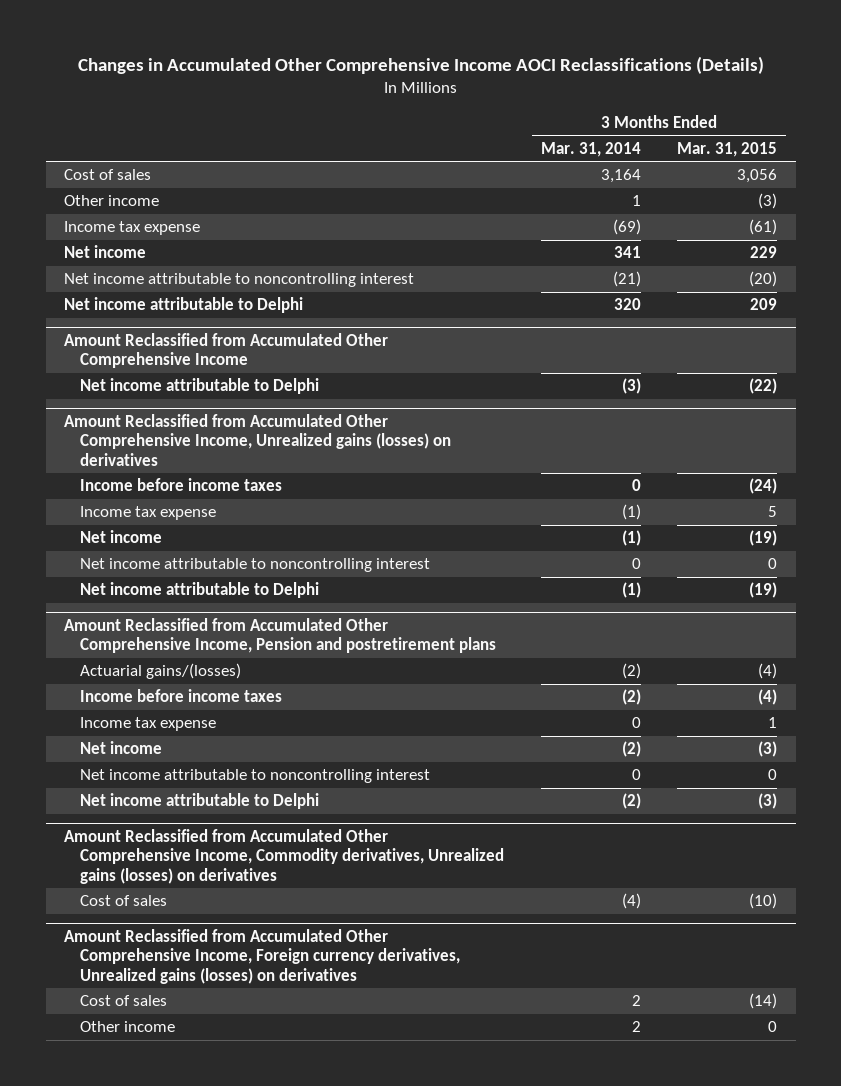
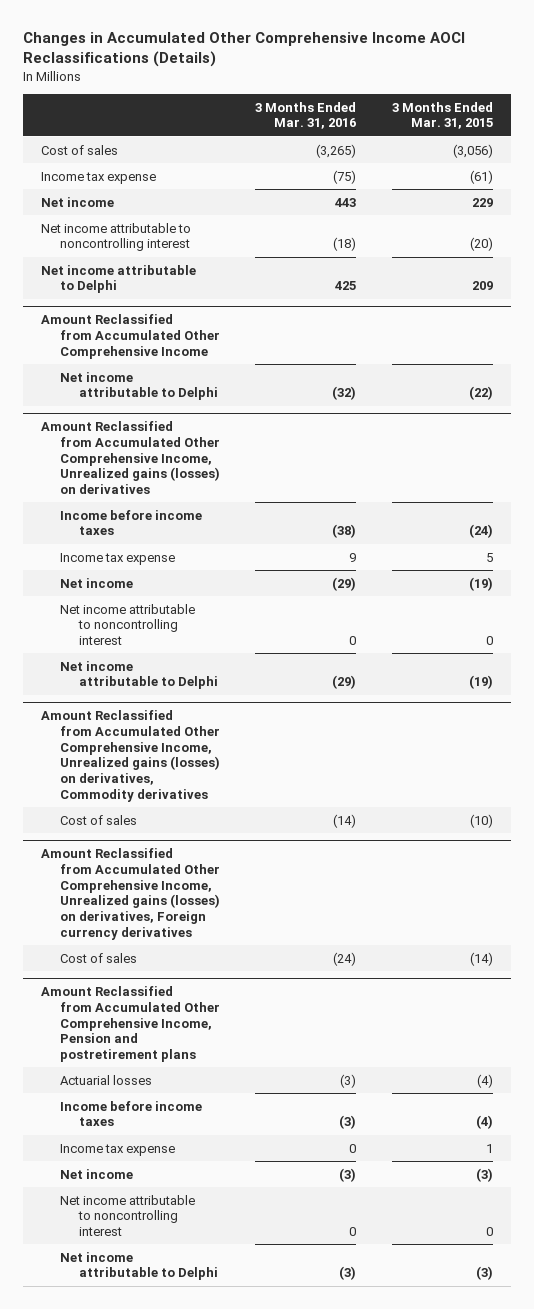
- | 3 Months Ended Mar. 31, 2014 | 3 Months Ended Mar. 31, 2015
+ | 3 Months Ended Mar. 31, 2016 | 3 Months Ended Mar. 31, 2015
- Cost of sales | 3,164 | 3,056
- Other income | 1 | (3)
+ Cost of sales | (3,265) | (3,056)
+ Amount Reclassified from Accumulated Other Comprehensive Income, Unrealized gains (losses) on derivatives, Commodity derivatives
+ Cost of sales | (14) | (10)
+ Amount Reclassified from Accumulated Other Comprehensive Income, Unrealized gains (losses) on derivatives, Foreign currency derivatives
+ Cost of sales | (24) | (14)
@ Amount Reclassified from Accumulated Other Comprehensive Income, Pension and postretirement plans
- Actuarial gains/(losses) | (2) | (4)
+ Actuarial losses | (3) | (4)
- Amount Reclassified from Accumulated Other Comprehensive Income, Commodity derivatives, Unrealized gains (losses) on derivatives
- Cost of sales | (4) | (10)
- Amount Reclassified from Accumulated Other Comprehensive Income, Foreign currency derivatives, Unrealized gains (losses) on derivatives
- Cost of sales | 2 | (14)
- Other income | 2 | 0

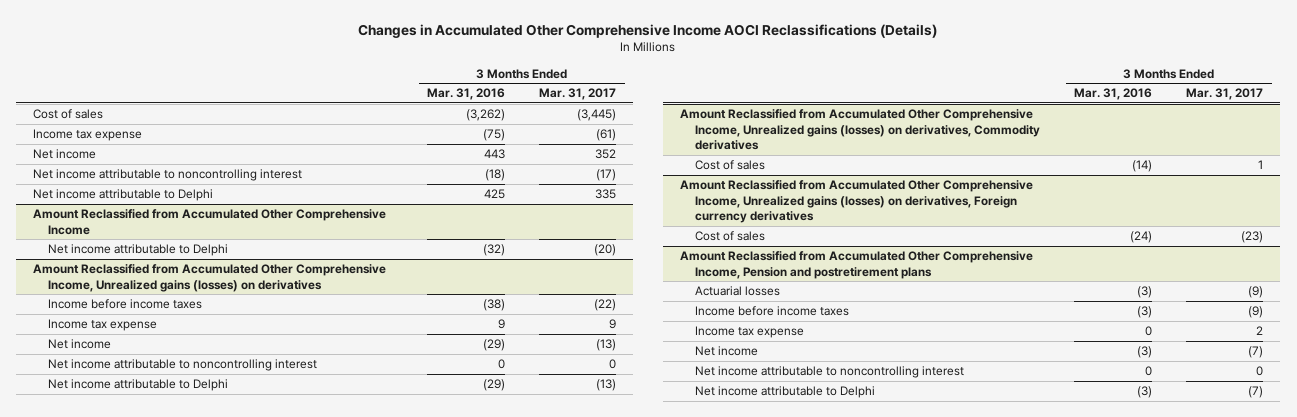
- | 3 Months Ended Mar. 31, 2016 | 3 Months Ended Mar. 31, 2015
+ | 3 Months Ended Mar. 31, 2016 | 3 Months Ended Mar. 31, 2017
- Cost of sales | (3,265) | (3,056)
+ Cost of sales | (3,262) | (3,445)

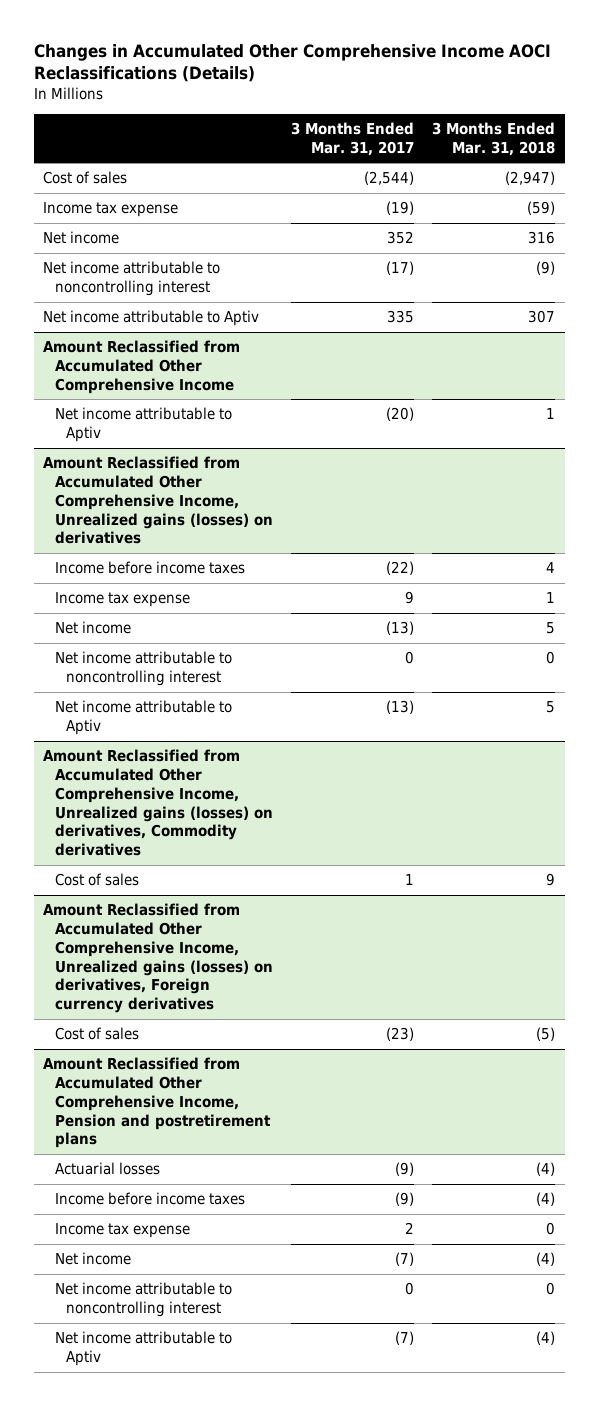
- | 3 Months Ended Mar. 31, 2016 | 3 Months Ended Mar. 31, 2017
+ | 3 Months Ended Mar. 31, 2017 | 3 Months Ended Mar. 31, 2018
- Cost of sales | (3,262) | (3,445)
- Income tax expense | (75) | (61)
+ Cost of sales | (2,544) | (2,947)
+ Income tax expense | (19) | (59)
- Net income attributable to Delphi | 425 | 335
+ Net income attributable to Aptiv | 335 | 307
@ Amount Reclassified from Accumulated Other Comprehensive Income
- Net income attributable to Delphi | (32) | (20)
+ Net income attributable to Aptiv | (20) | 1
@ Amount Reclassified from Accumulated Other Comprehensive Income, Unrealized gains (losses) on derivatives
- Net income attributable to Delphi | (29) | (13)
+ Net income attributable to Aptiv | (13) | 5
@ Amount Reclassified from Accumulated Other Comprehensive Income, Pension and postretirement plans
- Net income attributable to Delphi | (3) | (7)
+ Net income attributable to Aptiv | (7) | (4)

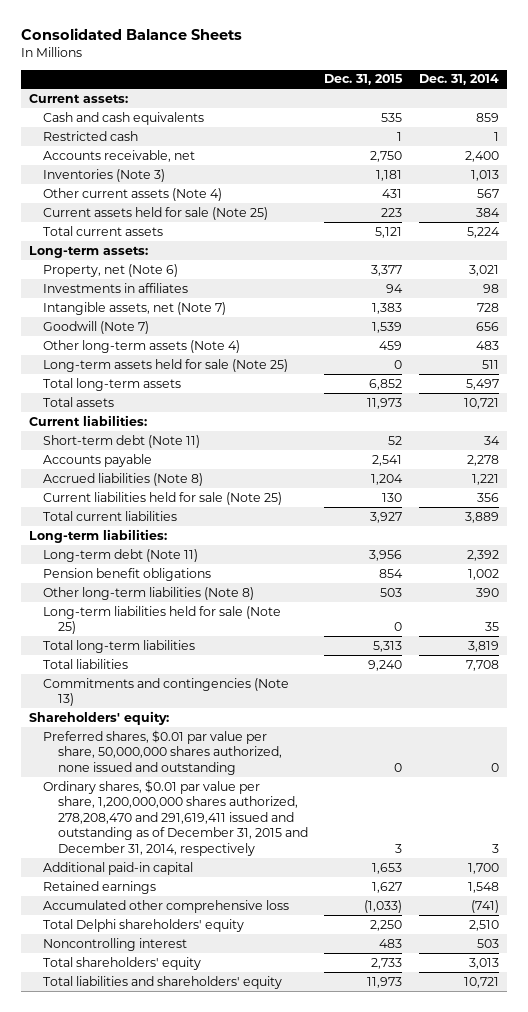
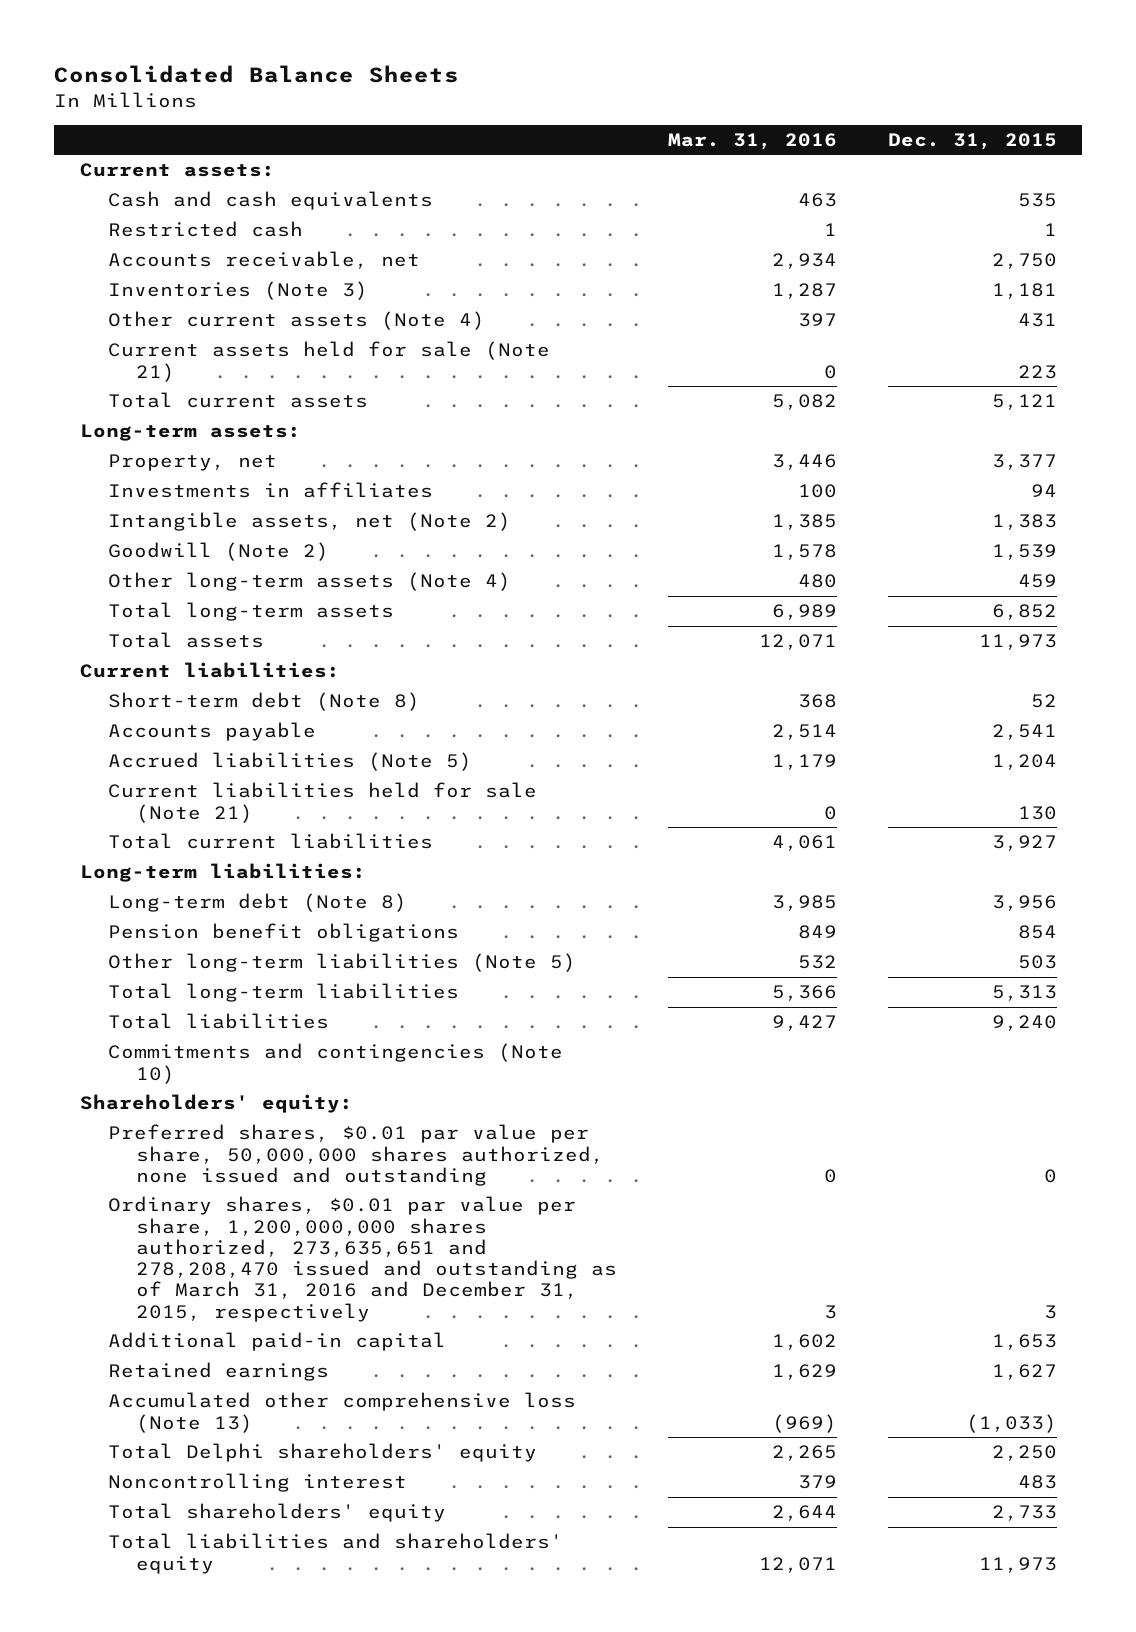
- | Dec. 31, 2015 | Dec. 31, 2014
+ | Mar. 31, 2016 | Dec. 31, 2015
- Current assets held for sale (Note 25) | 223 | 384
+ Current assets held for sale (Note 21) | 0 | 223
- Property, net (Note 6) | 3,377 | 3,021
+ Property, net | 3,446 | 3,377
- Intangible assets, net (Note 7) | 1,383 | 728
- Goodwill (Note 7) | 1,539 | 656
+ Intangible assets, net (Note 2) | 1,385 | 1,383
+ Goodwill (Note 2) | 1,578 | 1,539
- Long-term assets held for sale (Note 25) | 0 | 511
- Short-term debt (Note 11) | 52 | 34
+ Short-term debt (Note 8) | 368 | 52
- Accrued liabilities (Note 8) | 1,204 | 1,221
- Current liabilities held for sale (Note 25) | 130 | 356
+ Accrued liabilities (Note 5) | 1,179 | 1,204
+ Current liabilities held for sale (Note 21) | 0 | 130
- Long-term debt (Note 11) | 3,956 | 2,392
+ Long-term debt (Note 8) | 3,985 | 3,956
- Other long-term liabilities (Note 8) | 503 | 390
- Long-term liabilities held for sale (Note 25) | 0 | 35
+ Other long-term liabilities (Note 5) | 532 | 503
- Commitments and contingencies (Note 13)
+ Commitments and contingencies (Note 10)
- Ordinary shares, $0.01 par value per share, 1,200,000,000 shares authorized, 278,208,470 and 291,619,411 issued and outstanding as of December 31, 2015 and December 31, 2014, respectively | 3 | 3
+ Ordinary shares, $0.01 par value per share, 1,200,000,000 shares authorized, 273,635,651 and 278,208,470 issued and outstanding as of March 31, 2016 and December 31, 2015, respectively | 3 | 3
- Accumulated other comprehensive loss | (1,033) | (741)
+ Accumulated other comprehensive loss (Note 13) | (969) | (1,033)

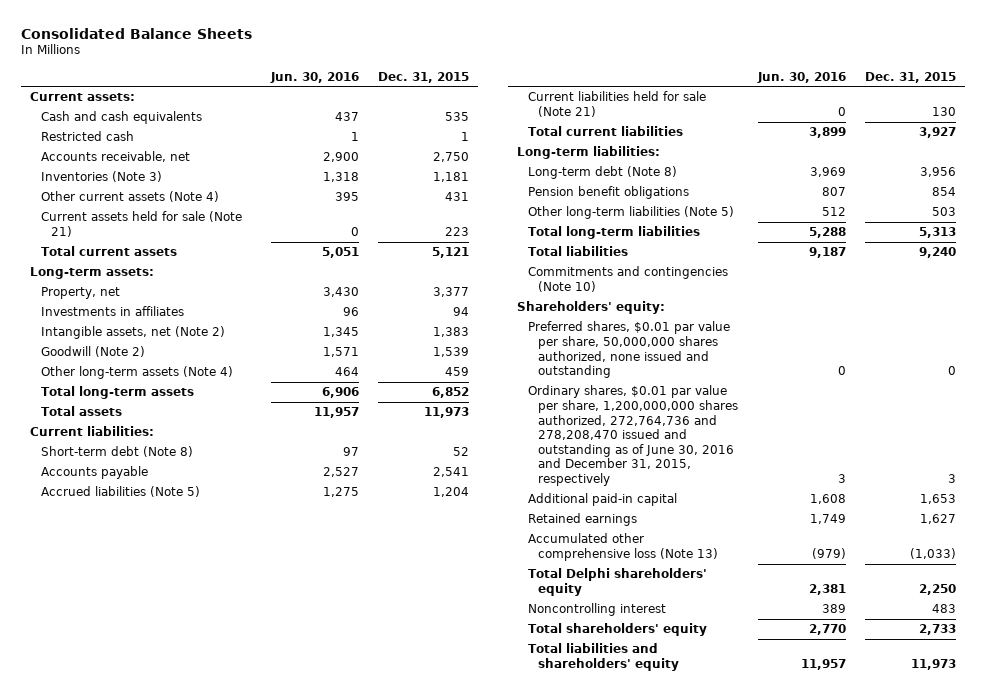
- | Mar. 31, 2016 | Dec. 31, 2015
+ | Jun. 30, 2016 | Dec. 31, 2015
- Ordinary shares, $0.01 par value per share, 1,200,000,000 shares authorized, 273,635,651 and 278,208,470 issued and outstanding as of March 31, 2016 and December 31, 2015, respectively | 3 | 3
+ Ordinary shares, $0.01 par value per share, 1,200,000,000 shares authorized, 272,764,736 and 278,208,470 issued and outstanding as of June 30, 2016 and December 31, 2015, respectively | 3 | 3

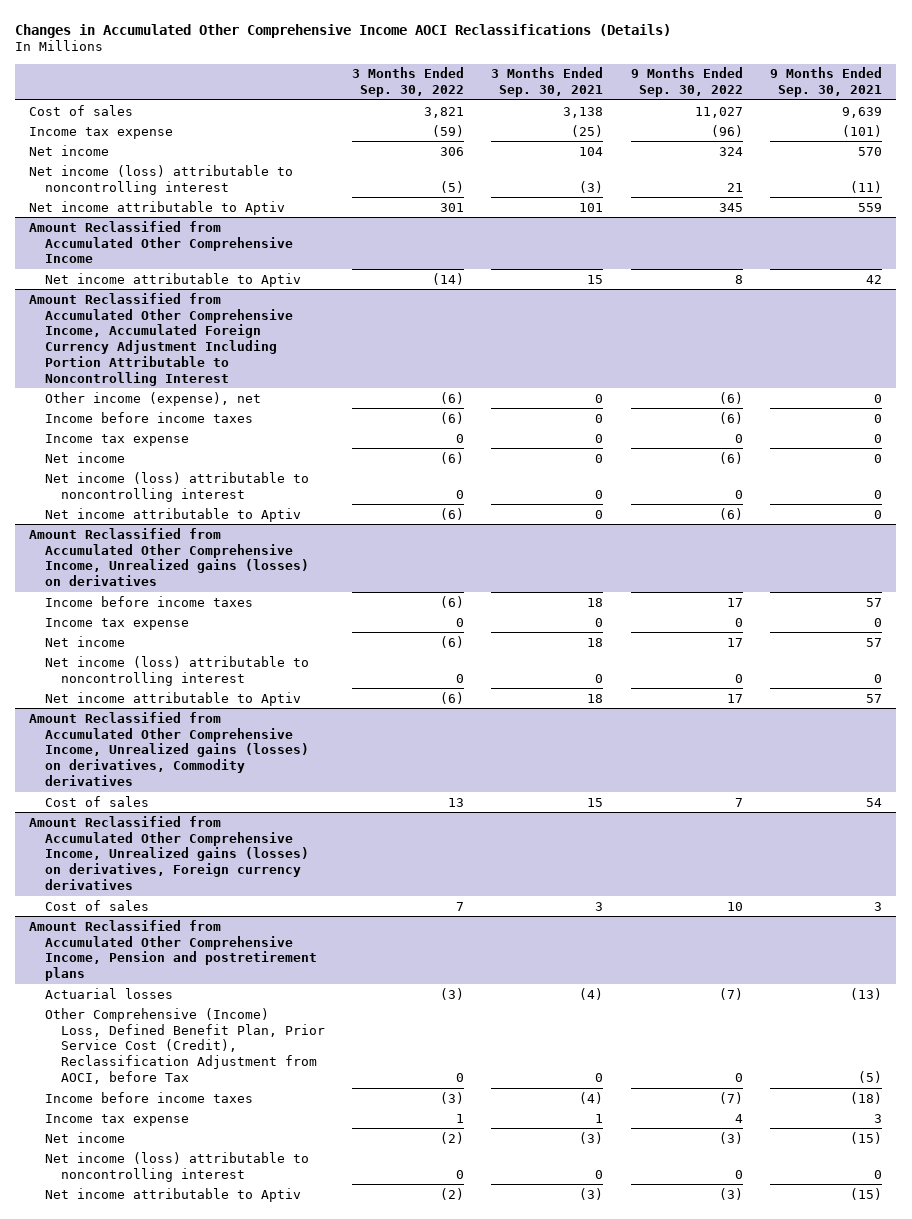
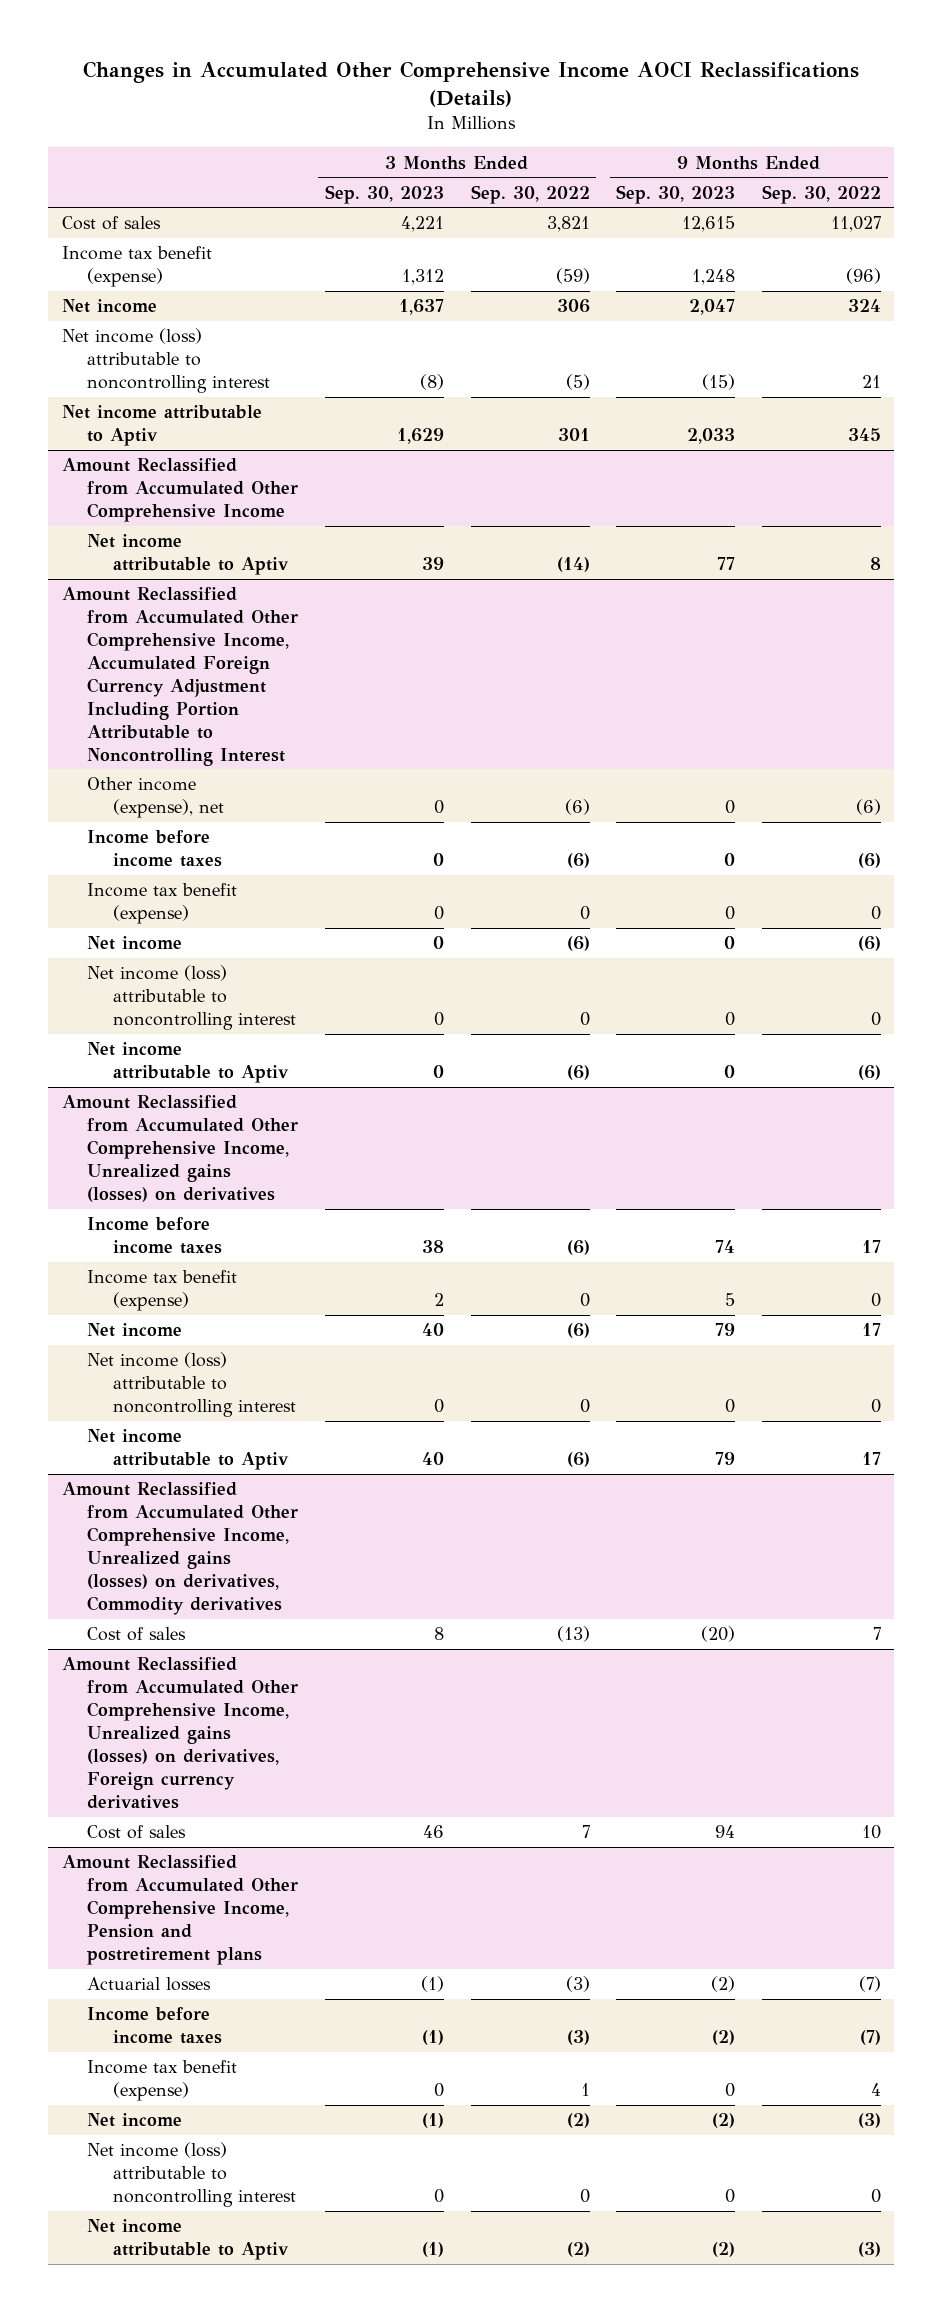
- | 3 Months Ended Sep. 30, 2022 | 3 Months Ended Sep. 30, 2021 | 9 Months Ended Sep. 30, 2022 | 9 Months Ended Sep. 30, 2021
+ | 3 Months Ended Sep. 30, 2023 | 3 Months Ended Sep. 30, 2022 | 9 Months Ended Sep. 30, 2023 | 9 Months Ended Sep. 30, 2022
- Income tax expense | (59) | (25) | (96) | (101)
+ Income tax benefit (expense) | 1,312 | (59) | 1,248 | (96)
@ Amount Reclassified from Accumulated Other Comprehensive Income, Accumulated Foreign Currency Adjustment Including Portion Attributable to Noncontrolling Interest
- Income tax expense | 0 | 0 | 0 | 0
+ Income tax benefit (expense) | 0 | 0 | 0 | 0
@ Amount Reclassified from Accumulated Other Comprehensive Income, Unrealized gains (losses) on derivatives
- Income tax expense | 0 | 0 | 0 | 0
+ Income tax benefit (expense) | 2 | 0 | 5 | 0
@ Amount Reclassified from Accumulated Other Comprehensive Income, Unrealized gains (losses) on derivatives, Commodity derivatives
- Cost of sales | 13 | 15 | 7 | 54
+ Cost of sales | 8 | (13) | (20) | 7
@ Amount Reclassified from Accumulated Other Comprehensive Income, Pension and postretirement plans
- Other Comprehensive (Income) Loss, Defined Benefit Plan, Prior Service Cost (Credit), Reclassification Adjustment from AOCI, before Tax | 0 | 0 | 0 | (5)
- Income tax expense | 1 | 1 | 4 | 3
+ Income tax benefit (expense) | 0 | 1 | 0 | 4

